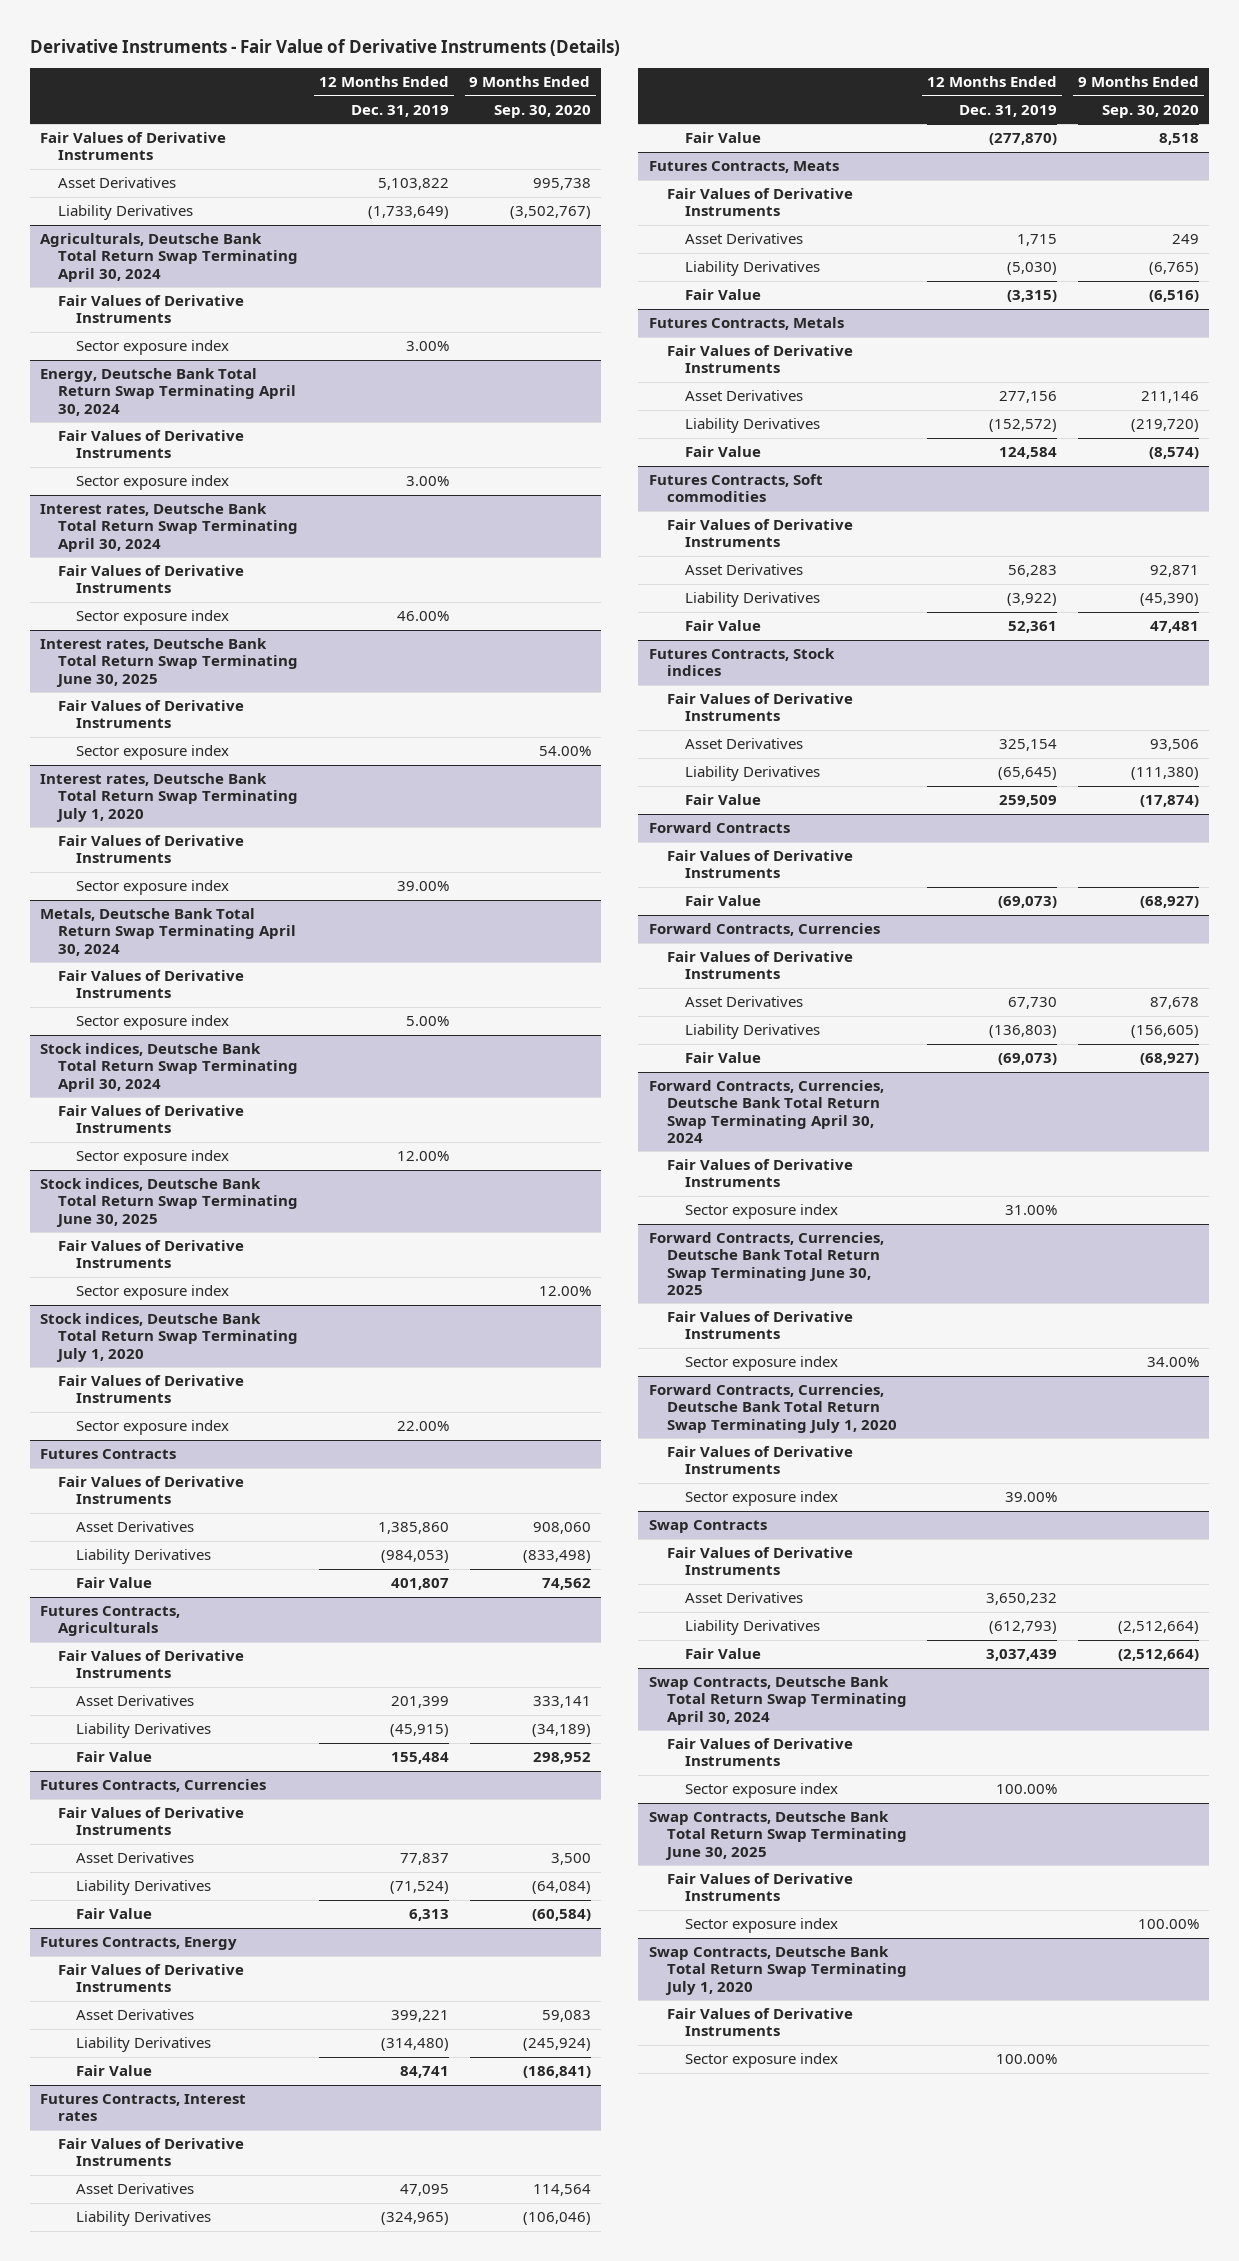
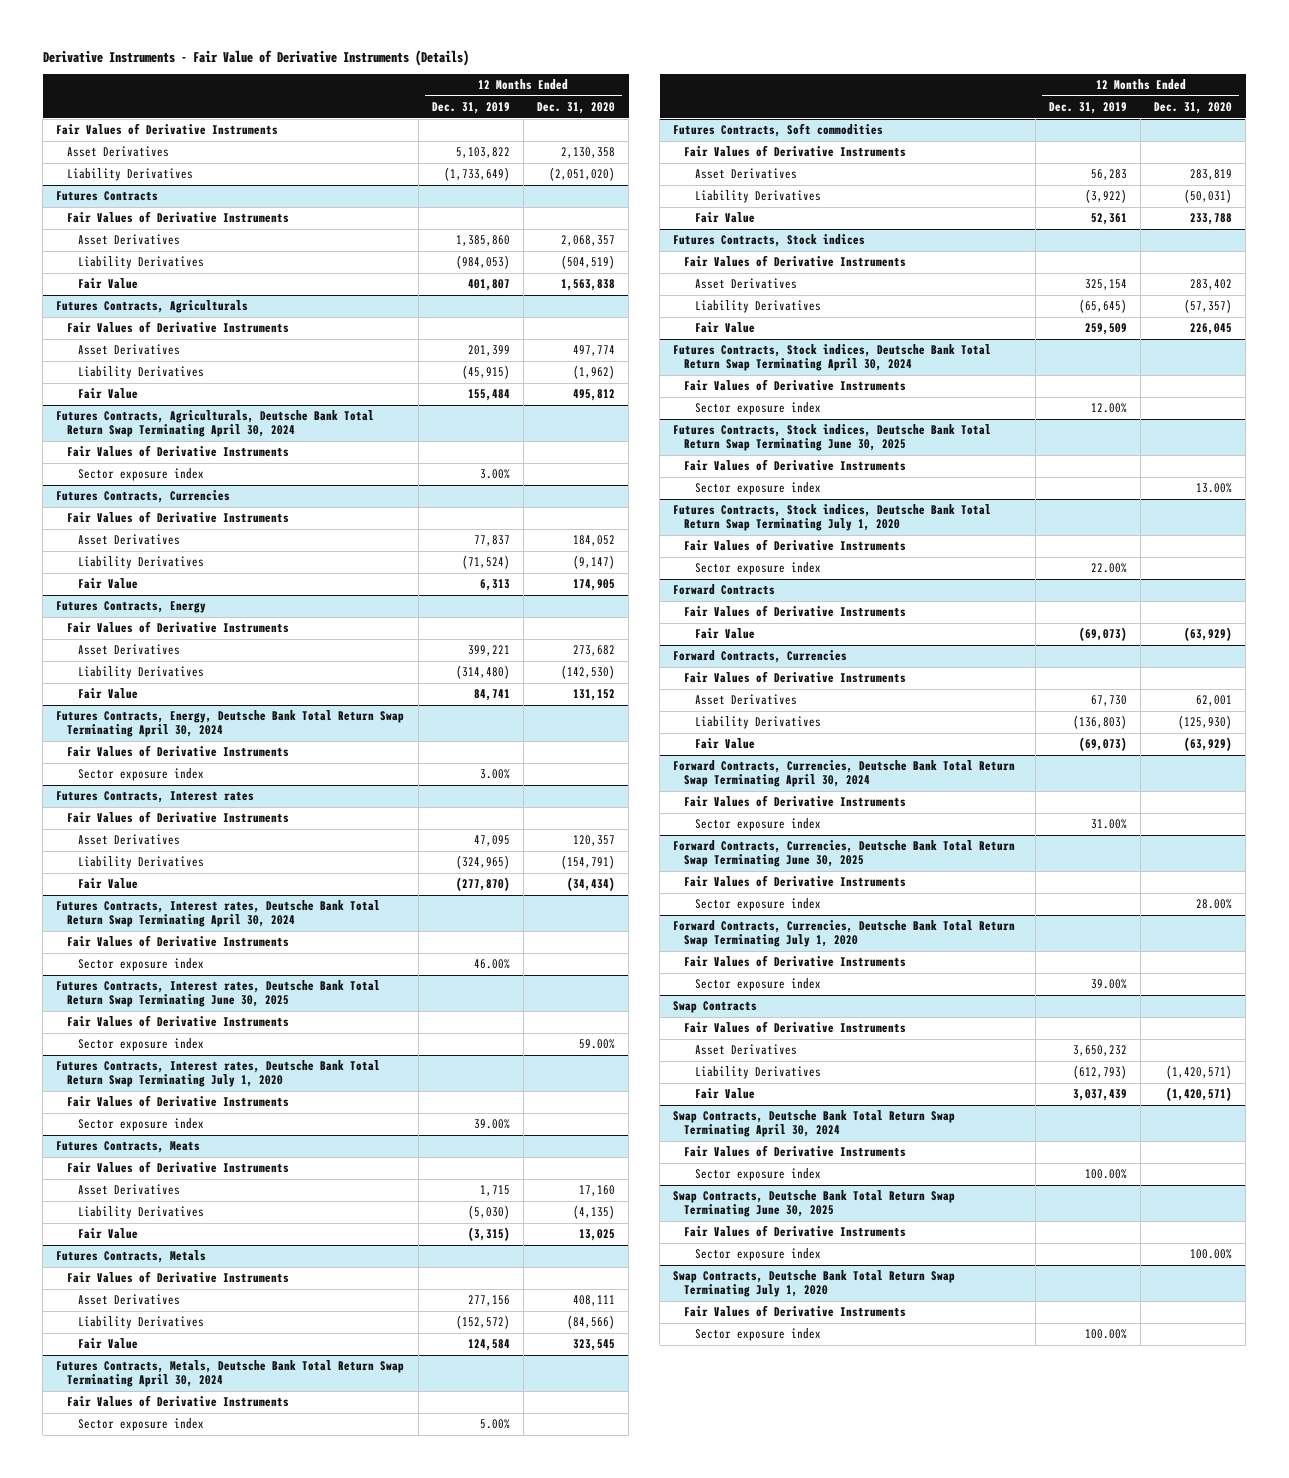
- | 12 Months Ended Dec. 31, 2019 | 9 Months Ended Sep. 30, 2020
+ | 12 Months Ended Dec. 31, 2019 | 12 Months Ended Dec. 31, 2020
- Agriculturals, Deutsche Bank Total Return Swap Terminating April 30, 2024
- Fair Values of Derivative Instruments
- Sector exposure index | 3.00% |
- Energy, Deutsche Bank Total Return Swap Terminating April 30, 2024
- Fair Values of Derivative Instruments
- Sector exposure index | 3.00% |
- Interest rates, Deutsche Bank Total Return Swap Terminating April 30, 2024
- Fair Values of Derivative Instruments
- Sector exposure index | 46.00% |
- Interest rates, Deutsche Bank Total Return Swap Terminating June 30, 2025
- Fair Values of Derivative Instruments
- Sector exposure index | | 54.00%
- Interest rates, Deutsche Bank Total Return Swap Terminating July 1, 2020
- Fair Values of Derivative Instruments
- Sector exposure index | 39.00% |
- Metals, Deutsche Bank Total Return Swap Terminating April 30, 2024
- Fair Values of Derivative Instruments
- Sector exposure index | 5.00% |
- Stock indices, Deutsche Bank Total Return Swap Terminating April 30, 2024
- Fair Values of Derivative Instruments
- Sector exposure index | 12.00% |
- Stock indices, Deutsche Bank Total Return Swap Terminating June 30, 2025
- Fair Values of Derivative Instruments
- Sector exposure index | | 12.00%
- Stock indices, Deutsche Bank Total Return Swap Terminating July 1, 2020
- Fair Values of Derivative Instruments
- Sector exposure index | 22.00% |
+ Futures Contracts, Agriculturals, Deutsche Bank Total Return Swap Terminating April 30, 2024
+ Fair Values of Derivative Instruments
+ Sector exposure index | 3.00% |
+ Futures Contracts, Energy, Deutsche Bank Total Return Swap Terminating April 30, 2024
+ Fair Values of Derivative Instruments
+ Sector exposure index | 3.00% |
+ Futures Contracts, Interest rates, Deutsche Bank Total Return Swap Terminating April 30, 2024
+ Fair Values of Derivative Instruments
+ Sector exposure index | 46.00% |
+ Futures Contracts, Interest rates, Deutsche Bank Total Return Swap Terminating June 30, 2025
+ Fair Values of Derivative Instruments
+ Sector exposure index | | 59.00%
+ Futures Contracts, Interest rates, Deutsche Bank Total Return Swap Terminating July 1, 2020
+ Fair Values of Derivative Instruments
+ Sector exposure index | 39.00% |
+ Futures Contracts, Metals, Deutsche Bank Total Return Swap Terminating April 30, 2024
+ Fair Values of Derivative Instruments
+ Sector exposure index | 5.00% |
+ Futures Contracts, Stock indices, Deutsche Bank Total Return Swap Terminating April 30, 2024
+ Fair Values of Derivative Instruments
+ Sector exposure index | 12.00% |
+ Futures Contracts, Stock indices, Deutsche Bank Total Return Swap Terminating June 30, 2025
+ Fair Values of Derivative Instruments
+ Sector exposure index | | 13.00%
+ Futures Contracts, Stock indices, Deutsche Bank Total Return Swap Terminating July 1, 2020
+ Fair Values of Derivative Instruments
+ Sector exposure index | 22.00% |

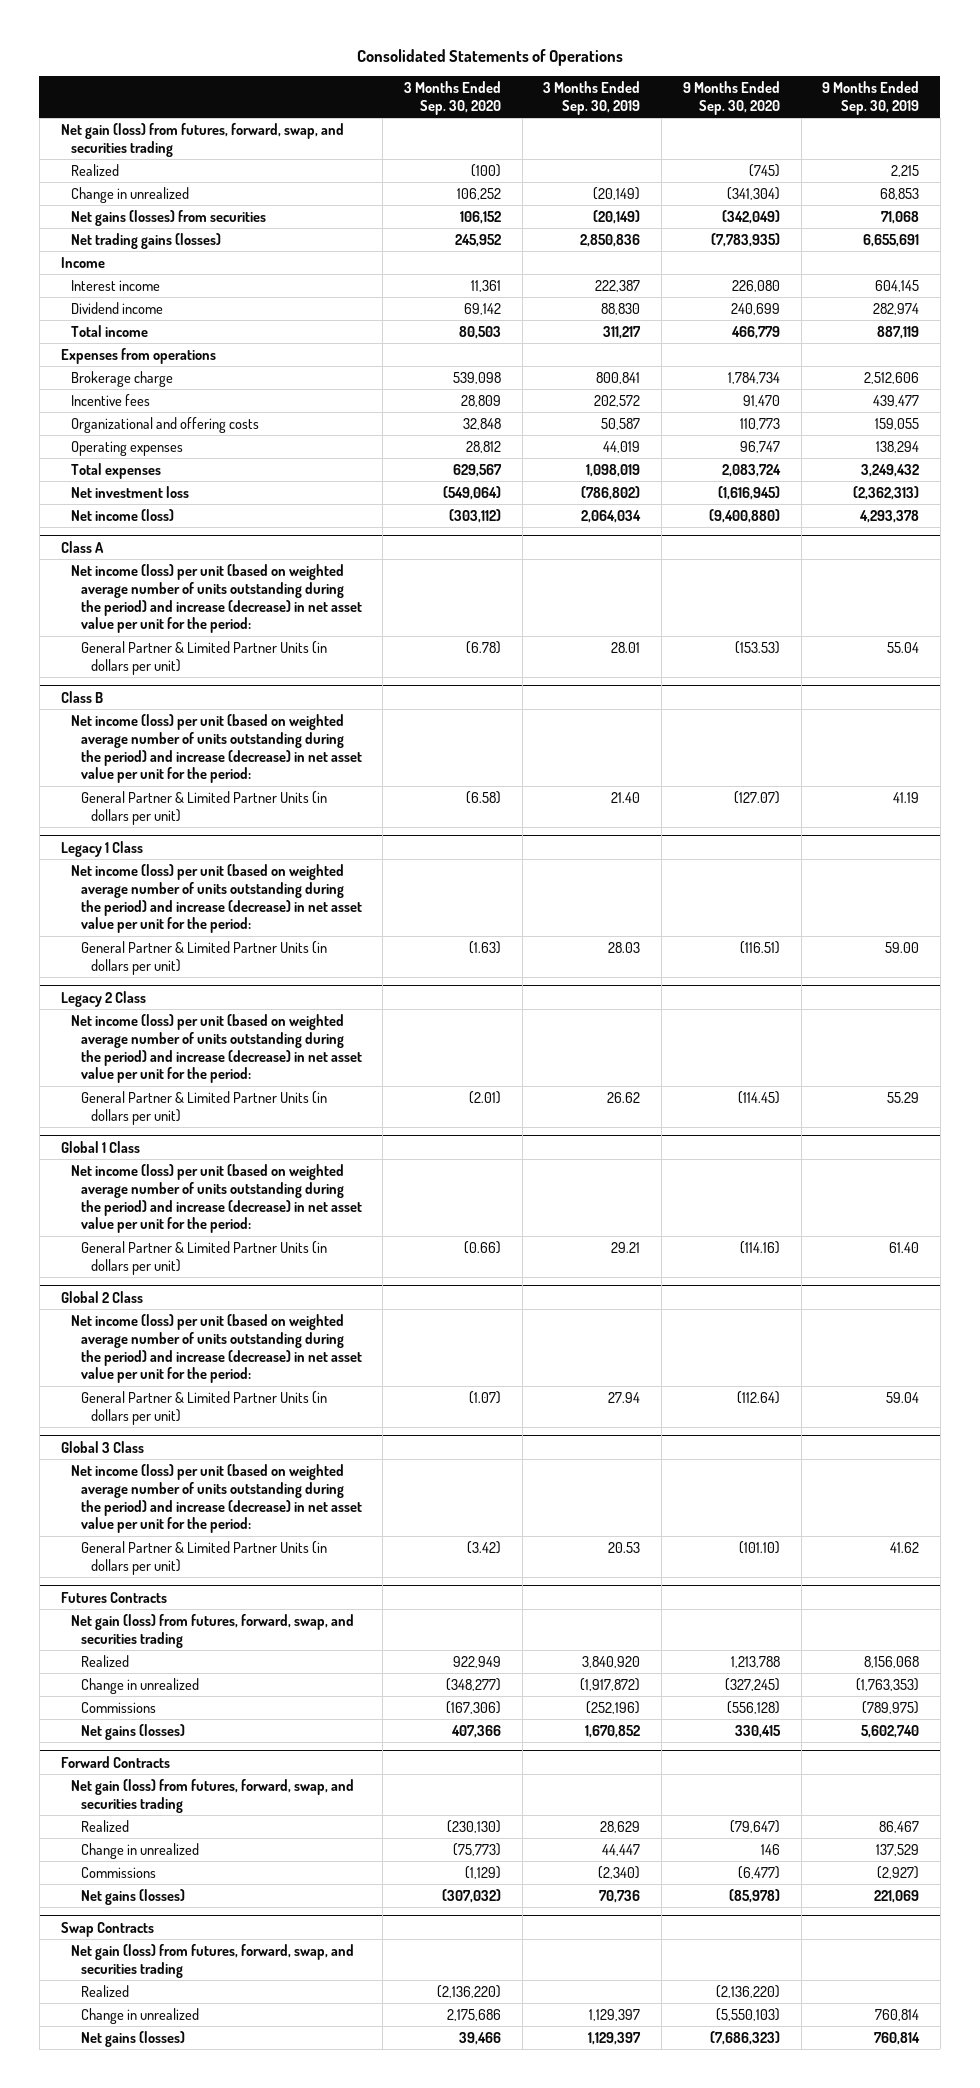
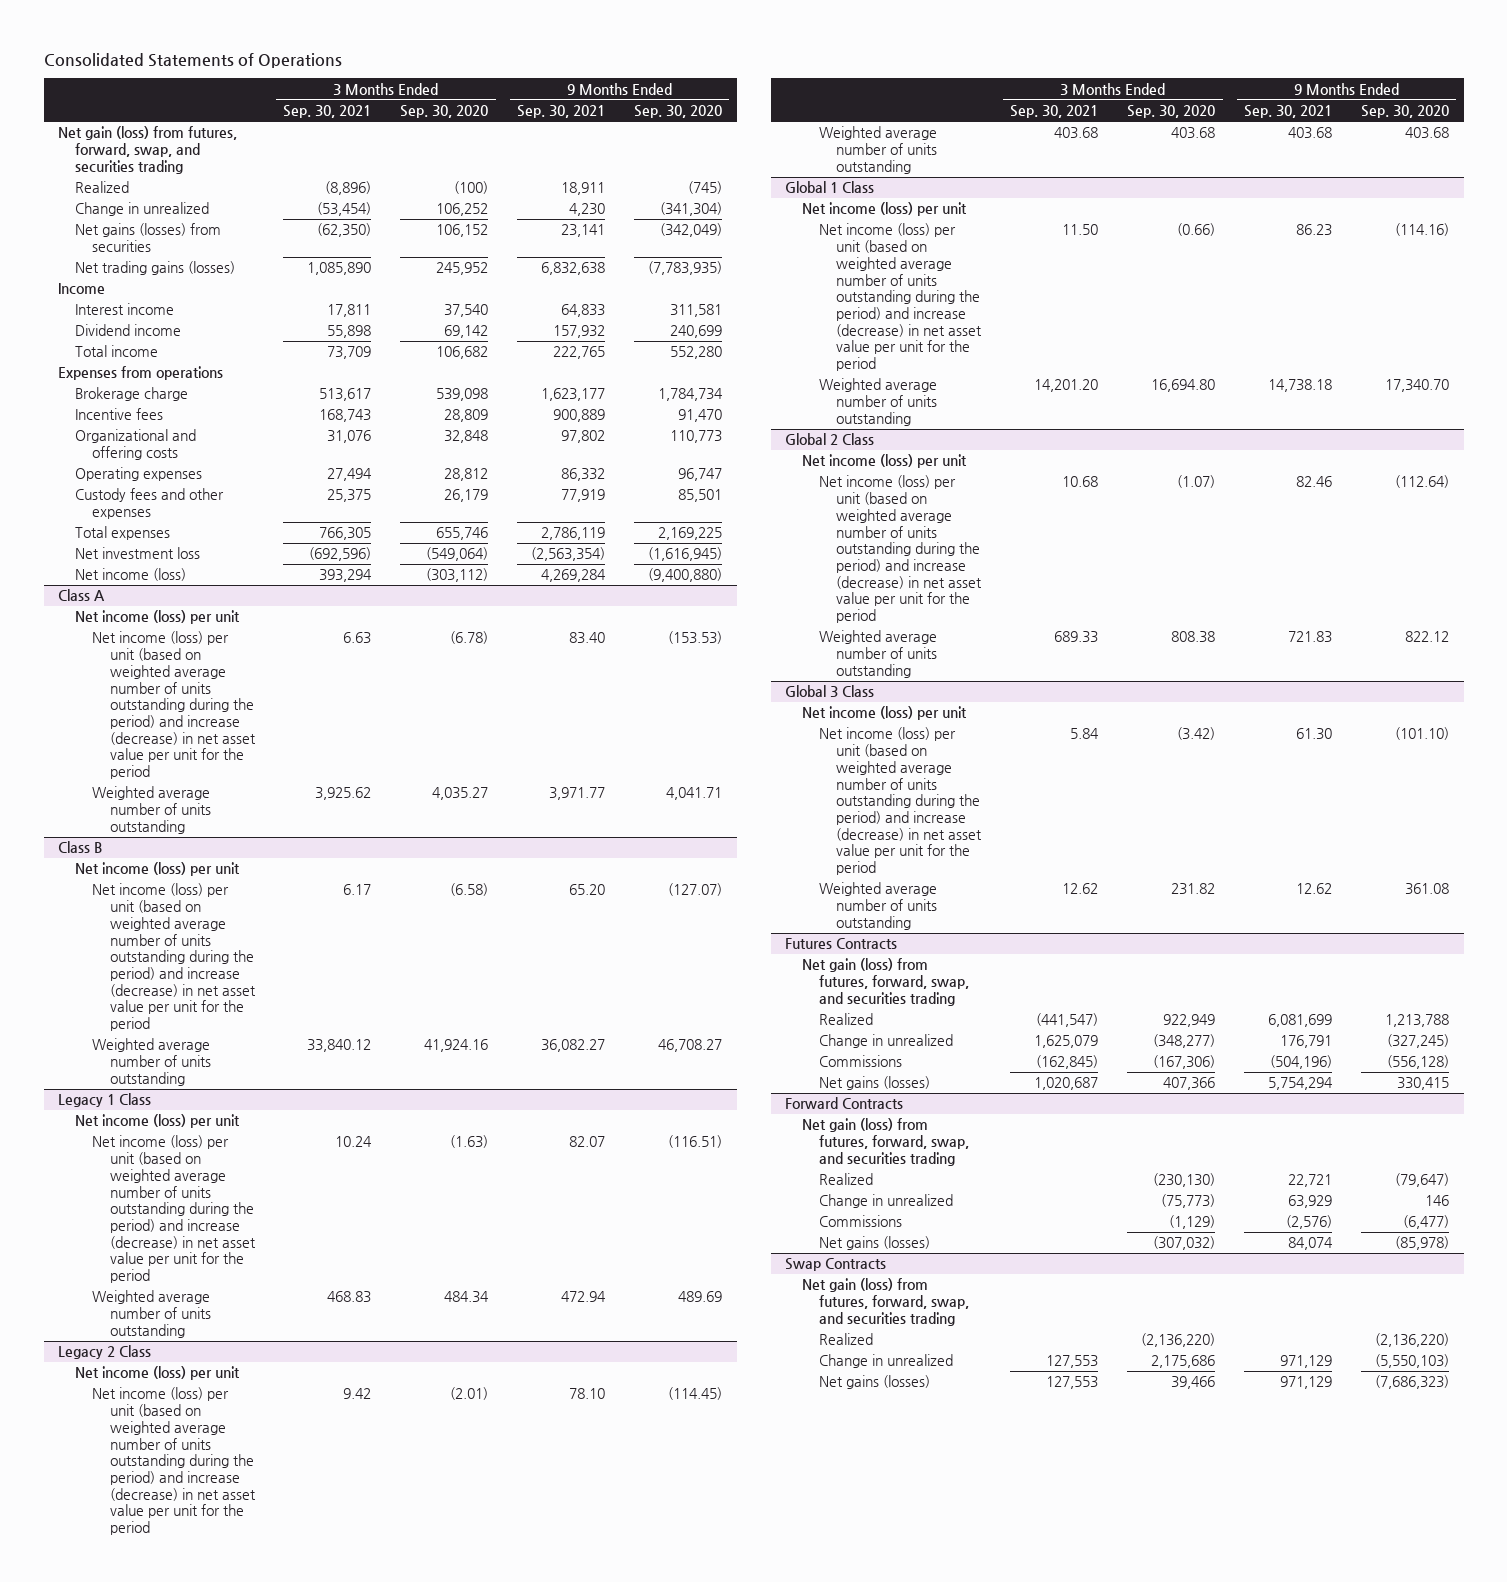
- | 3 Months Ended Sep. 30, 2020 | 3 Months Ended Sep. 30, 2019 | 9 Months Ended Sep. 30, 2020 | 9 Months Ended Sep. 30, 2019
+ | 3 Months Ended Sep. 30, 2021 | 3 Months Ended Sep. 30, 2020 | 9 Months Ended Sep. 30, 2021 | 9 Months Ended Sep. 30, 2020
- Interest income | 11,361 | 222,387 | 226,080 | 604,145
+ Interest income | 17,811 | 37,540 | 64,833 | 311,581
- Total income | 80,503 | 311,217 | 466,779 | 887,119
+ Total income | 73,709 | 106,682 | 222,765 | 552,280
- Total expenses | 629,567 | 1,098,019 | 2,083,724 | 3,249,432
+ Custody fees and other expenses | 25,375 | 26,179 | 77,919 | 85,501
+ Total expenses | 766,305 | 655,746 | 2,786,119 | 2,169,225
@ Class A
- Net income (loss) per unit (based on weighted average number of units outstanding during the period) and increase (decrease) in net asset value per unit for the period:
- General Partner & Limited Partner Units (in dollars per unit) | (6.78) | 28.01 | (153.53) | 55.04
+ Net income (loss) per unit
+ Net income (loss) per unit (based on weighted average number of units outstanding during the period) and increase (decrease) in net asset value per unit for the period | 6.63 | (6.78) | 83.40 | (153.53)
+ Weighted average number of units outstanding | 3,925.62 | 4,035.27 | 3,971.77 | 4,041.71
@ Class B
- Net income (loss) per unit (based on weighted average number of units outstanding during the period) and increase (decrease) in net asset value per unit for the period:
- General Partner & Limited Partner Units (in dollars per unit) | (6.58) | 21.40 | (127.07) | 41.19
+ Net income (loss) per unit
+ Net income (loss) per unit (based on weighted average number of units outstanding during the period) and increase (decrease) in net asset value per unit for the period | 6.17 | (6.58) | 65.20 | (127.07)
+ Weighted average number of units outstanding | 33,840.12 | 41,924.16 | 36,082.27 | 46,708.27
@ Legacy 1 Class
- Net income (loss) per unit (based on weighted average number of units outstanding during the period) and increase (decrease) in net asset value per unit for the period:
- General Partner & Limited Partner Units (in dollars per unit) | (1.63) | 28.03 | (116.51) | 59.00
+ Net income (loss) per unit
+ Net income (loss) per unit (based on weighted average number of units outstanding during the period) and increase (decrease) in net asset value per unit for the period | 10.24 | (1.63) | 82.07 | (116.51)
+ Weighted average number of units outstanding | 468.83 | 484.34 | 472.94 | 489.69
@ Legacy 2 Class
- Net income (loss) per unit (based on weighted average number of units outstanding during the period) and increase (decrease) in net asset value per unit for the period:
- General Partner & Limited Partner Units (in dollars per unit) | (2.01) | 26.62 | (114.45) | 55.29
+ Net income (loss) per unit
+ Net income (loss) per unit (based on weighted average number of units outstanding during the period) and increase (decrease) in net asset value per unit for the period | 9.42 | (2.01) | 78.10 | (114.45)
+ Weighted average number of units outstanding | 403.68 | 403.68 | 403.68 | 403.68
@ Global 1 Class
- Net income (loss) per unit (based on weighted average number of units outstanding during the period) and increase (decrease) in net asset value per unit for the period:
- General Partner & Limited Partner Units (in dollars per unit) | (0.66) | 29.21 | (114.16) | 61.40
+ Net income (loss) per unit
+ Net income (loss) per unit (based on weighted average number of units outstanding during the period) and increase (decrease) in net asset value per unit for the period | 11.50 | (0.66) | 86.23 | (114.16)
+ Weighted average number of units outstanding | 14,201.20 | 16,694.80 | 14,738.18 | 17,340.70
@ Global 2 Class
- Net income (loss) per unit (based on weighted average number of units outstanding during the period) and increase (decrease) in net asset value per unit for the period:
- General Partner & Limited Partner Units (in dollars per unit) | (1.07) | 27.94 | (112.64) | 59.04
+ Net income (loss) per unit
+ Net income (loss) per unit (based on weighted average number of units outstanding during the period) and increase (decrease) in net asset value per unit for the period | 10.68 | (1.07) | 82.46 | (112.64)
+ Weighted average number of units outstanding | 689.33 | 808.38 | 721.83 | 822.12
@ Global 3 Class
- Net income (loss) per unit (based on weighted average number of units outstanding during the period) and increase (decrease) in net asset value per unit for the period:
- General Partner & Limited Partner Units (in dollars per unit) | (3.42) | 20.53 | (101.10) | 41.62
+ Net income (loss) per unit
+ Net income (loss) per unit (based on weighted average number of units outstanding during the period) and increase (decrease) in net asset value per unit for the period | 5.84 | (3.42) | 61.30 | (101.10)
+ Weighted average number of units outstanding | 12.62 | 231.82 | 12.62 | 361.08

